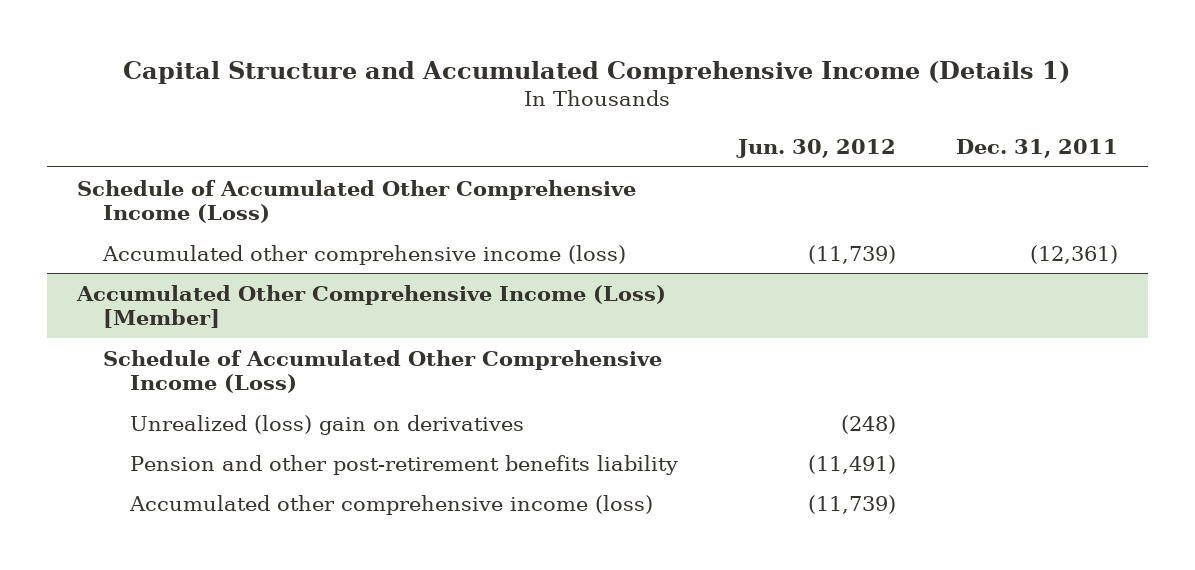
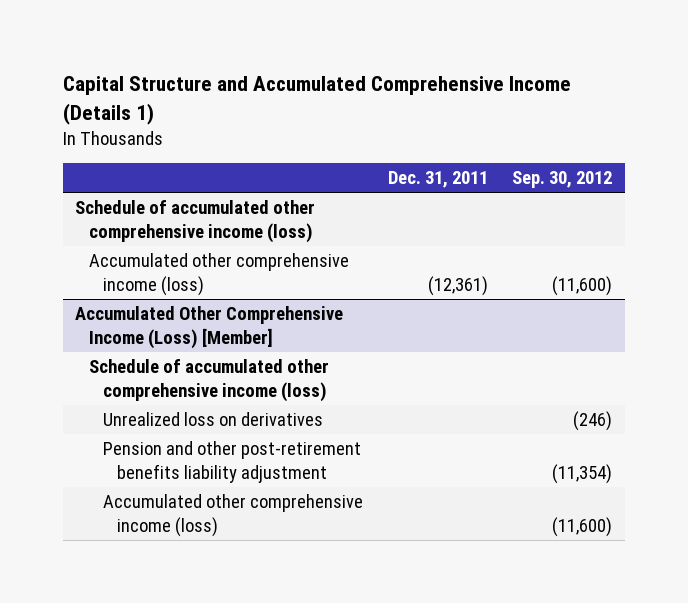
- | Jun. 30, 2012 | Dec. 31, 2011
+ | Dec. 31, 2011 | Sep. 30, 2012
- Schedule of Accumulated Other Comprehensive Income (Loss)
+ Schedule of accumulated other comprehensive income (loss)
@ Accumulated Other Comprehensive Income (Loss) [Member]
- Schedule of Accumulated Other Comprehensive Income (Loss)
- Unrealized (loss) gain on derivatives | (248) |
- Pension and other post-retirement benefits liability | (11,491) |
+ Schedule of accumulated other comprehensive income (loss)
+ Unrealized loss on derivatives | | (246)
+ Pension and other post-retirement benefits liability adjustment | | (11,354)

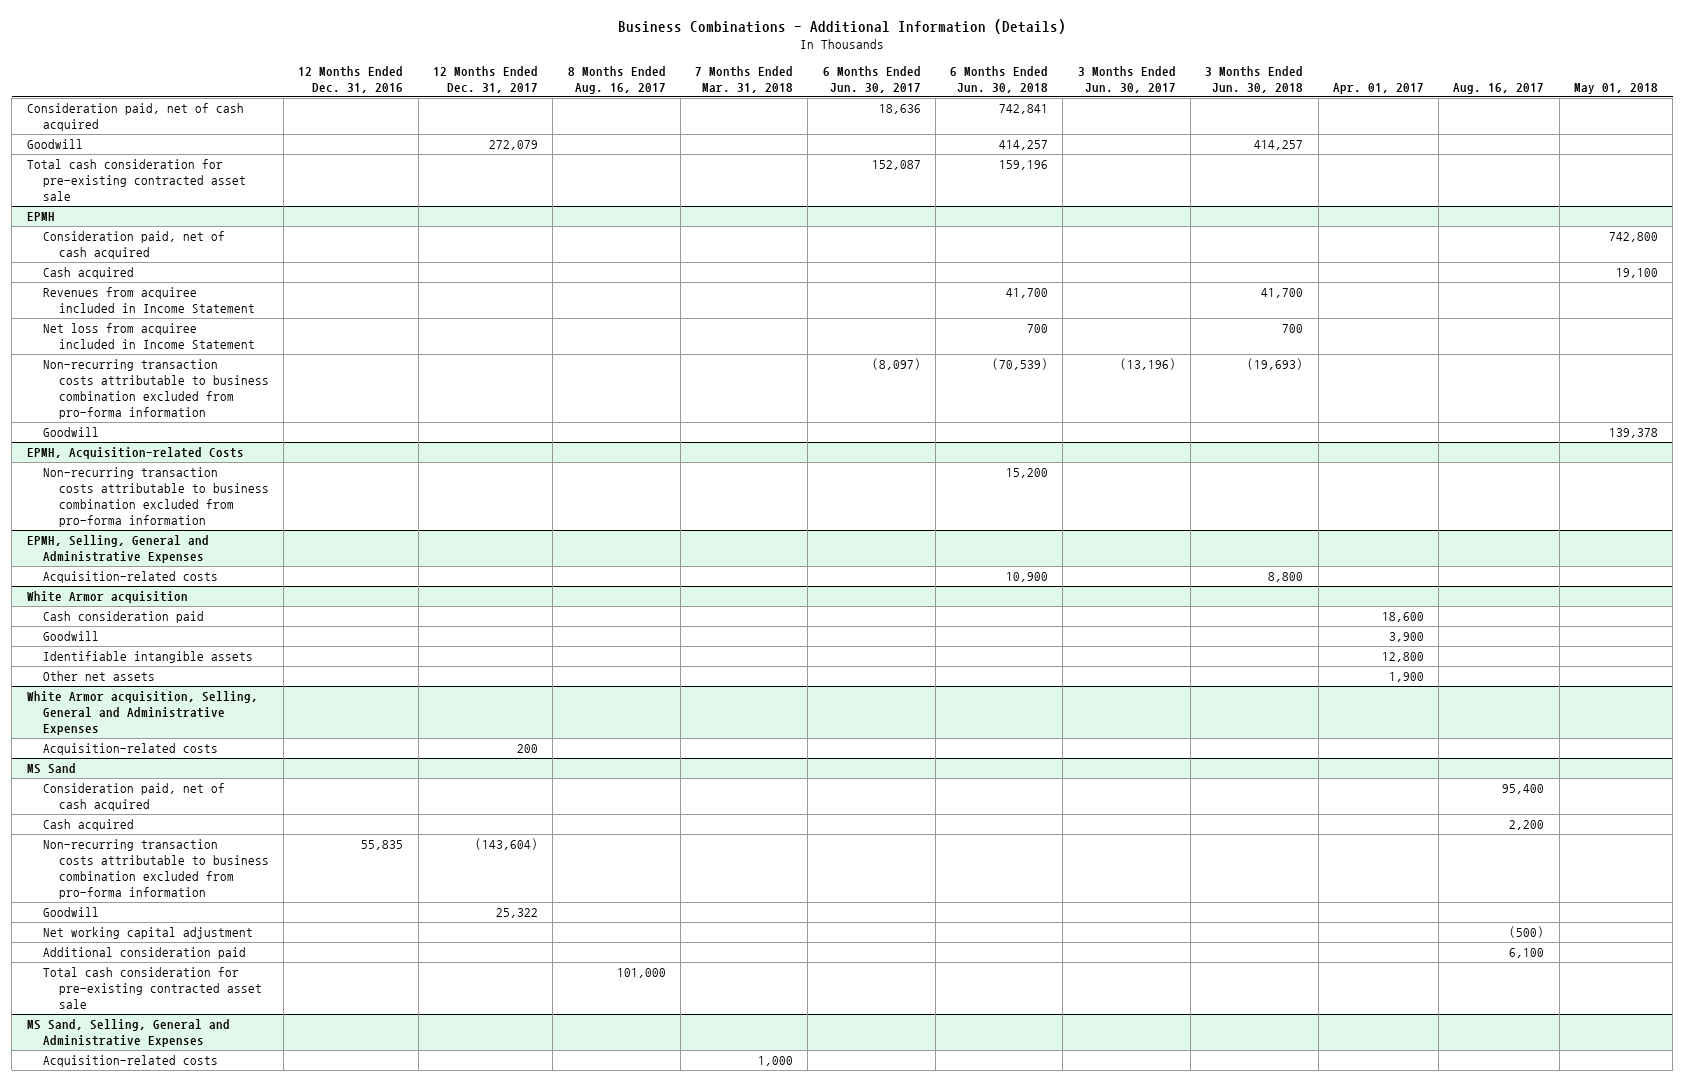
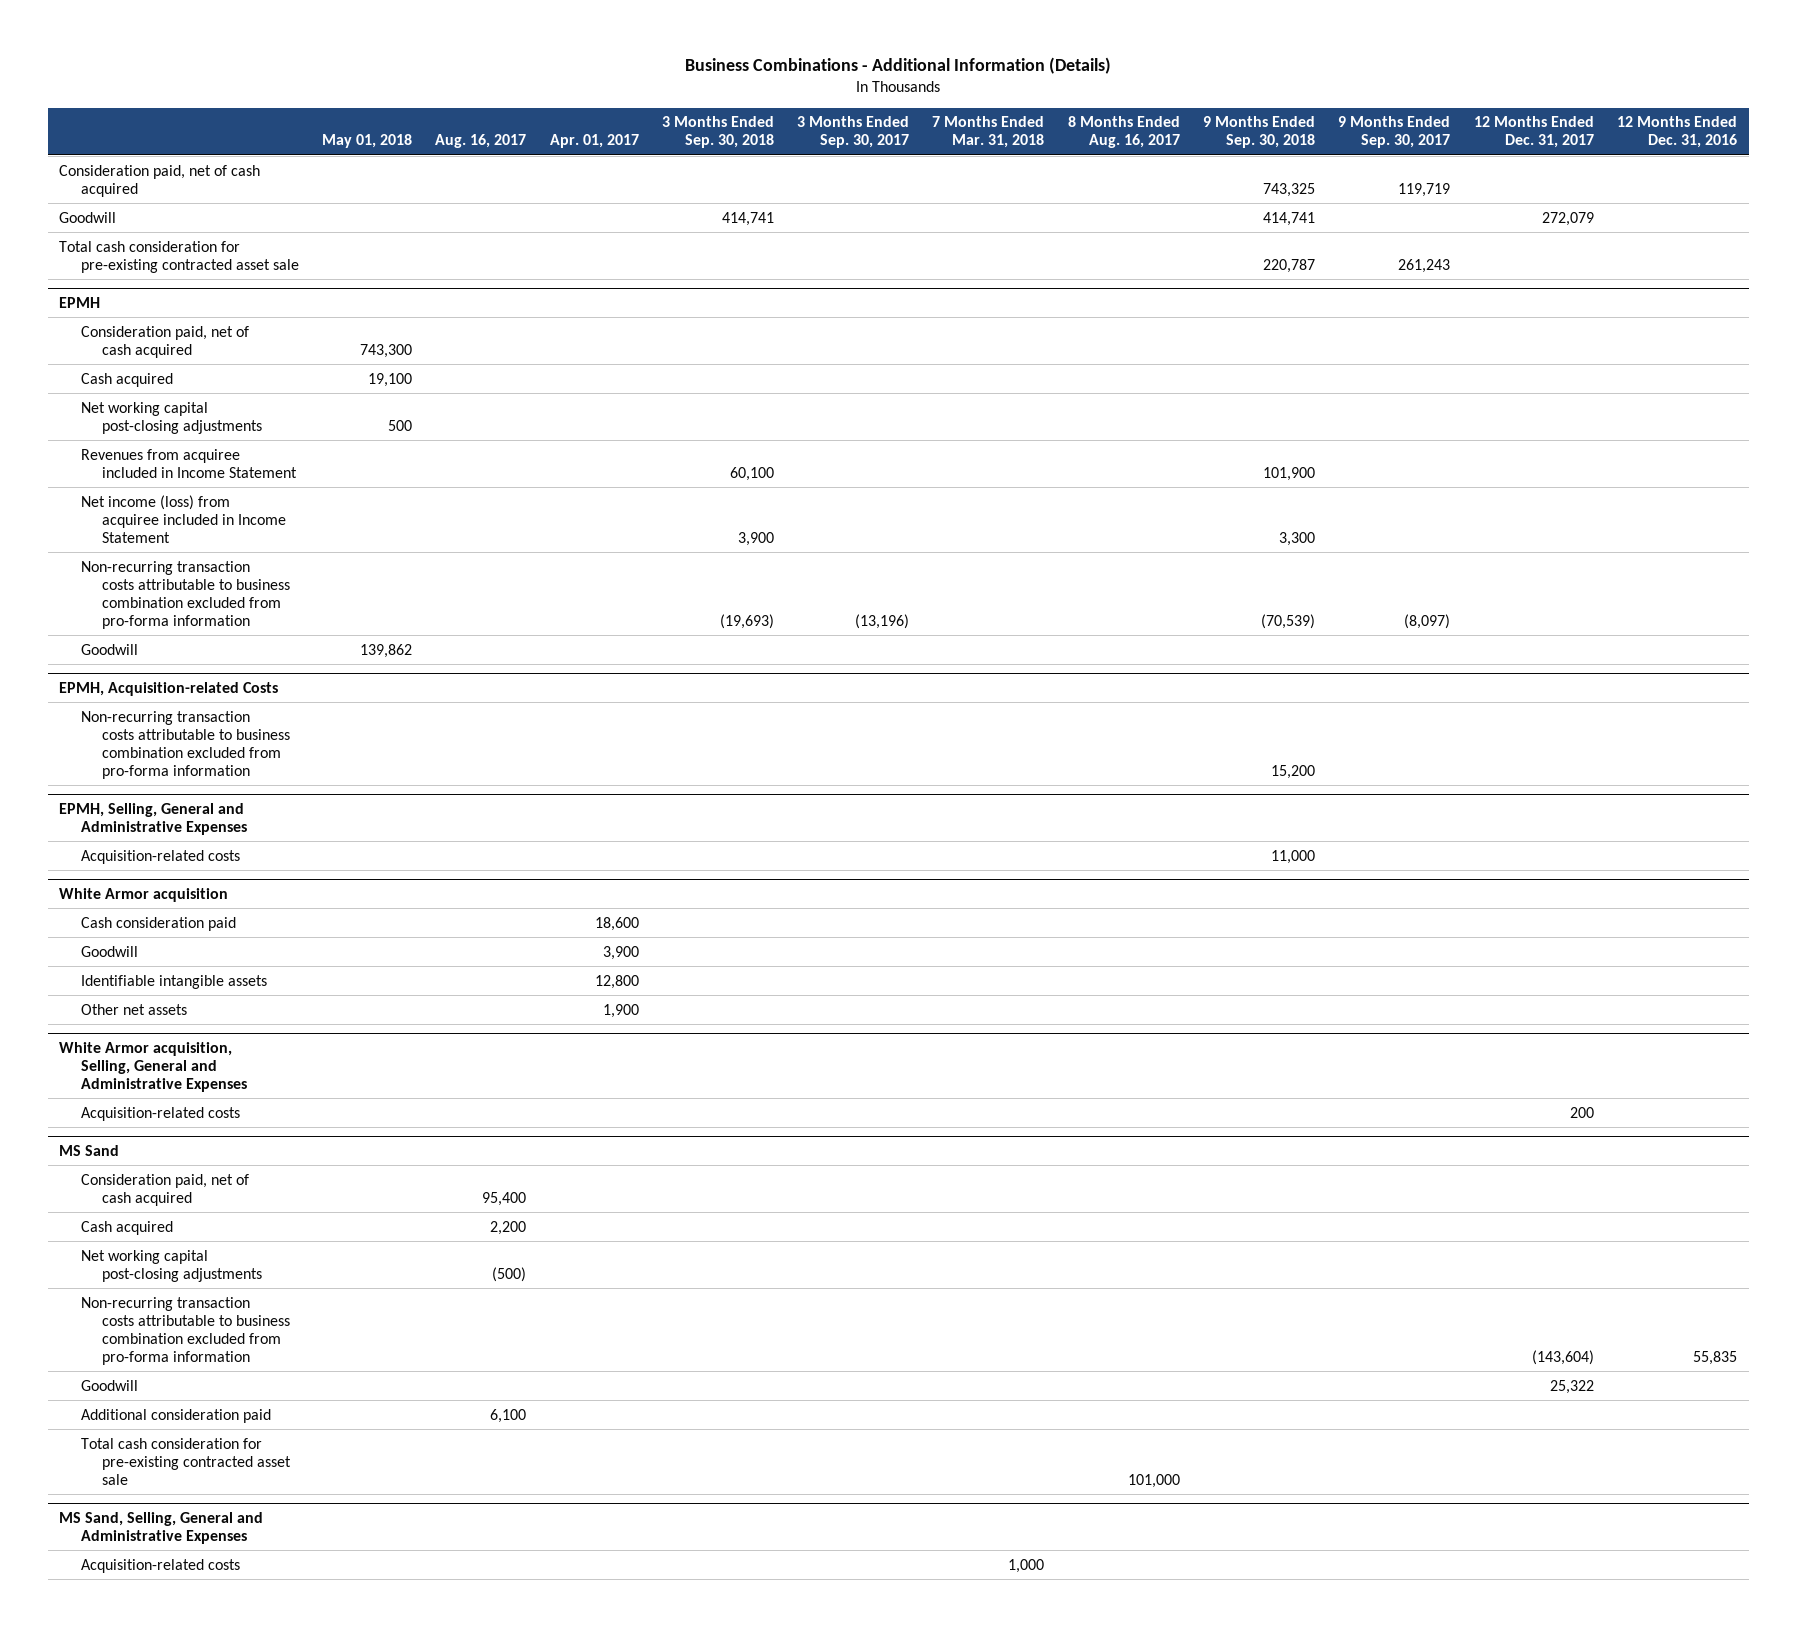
- | 12 Months Ended Dec. 31, 2016 | 12 Months Ended Dec. 31, 2017 | 8 Months Ended Aug. 16, 2017 | 7 Months Ended Mar. 31, 2018 | 6 Months Ended Jun. 30, 2017 | 6 Months Ended Jun. 30, 2018 | 3 Months Ended Jun. 30, 2017 | 3 Months Ended Jun. 30, 2018 | Apr. 01, 2017 | Aug. 16, 2017 | May 01, 2018
+ | May 01, 2018 | Aug. 16, 2017 | Apr. 01, 2017 | 3 Months Ended Sep. 30, 2018 | 3 Months Ended Sep. 30, 2017 | 7 Months Ended Mar. 31, 2018 | 8 Months Ended Aug. 16, 2017 | 9 Months Ended Sep. 30, 2018 | 9 Months Ended Sep. 30, 2017 | 12 Months Ended Dec. 31, 2017 | 12 Months Ended Dec. 31, 2016
@ EPMH
- Consideration paid, net of cash acquired | | | | | | | | | | | 742,800
+ Consideration paid, net of cash acquired | 743,300 | | | | | | | | | |
+ Net working capital post-closing adjustments | 500 | | | | | | | | | |
- Net loss from acquiree included in Income Statement | | | | | | 700 | | 700 | | |
+ Net income (loss) from acquiree included in Income Statement | | | | 3,900 | | | | 3,300 | | |
- Goodwill | | | | | | | | | | | 139,378
+ Goodwill | 139,862 | | | | | | | | | |
@ MS Sand
+ Net working capital post-closing adjustments | | (500) | | | | | | | | |
- Net working capital adjustment | | | | | | | | | | (500) |

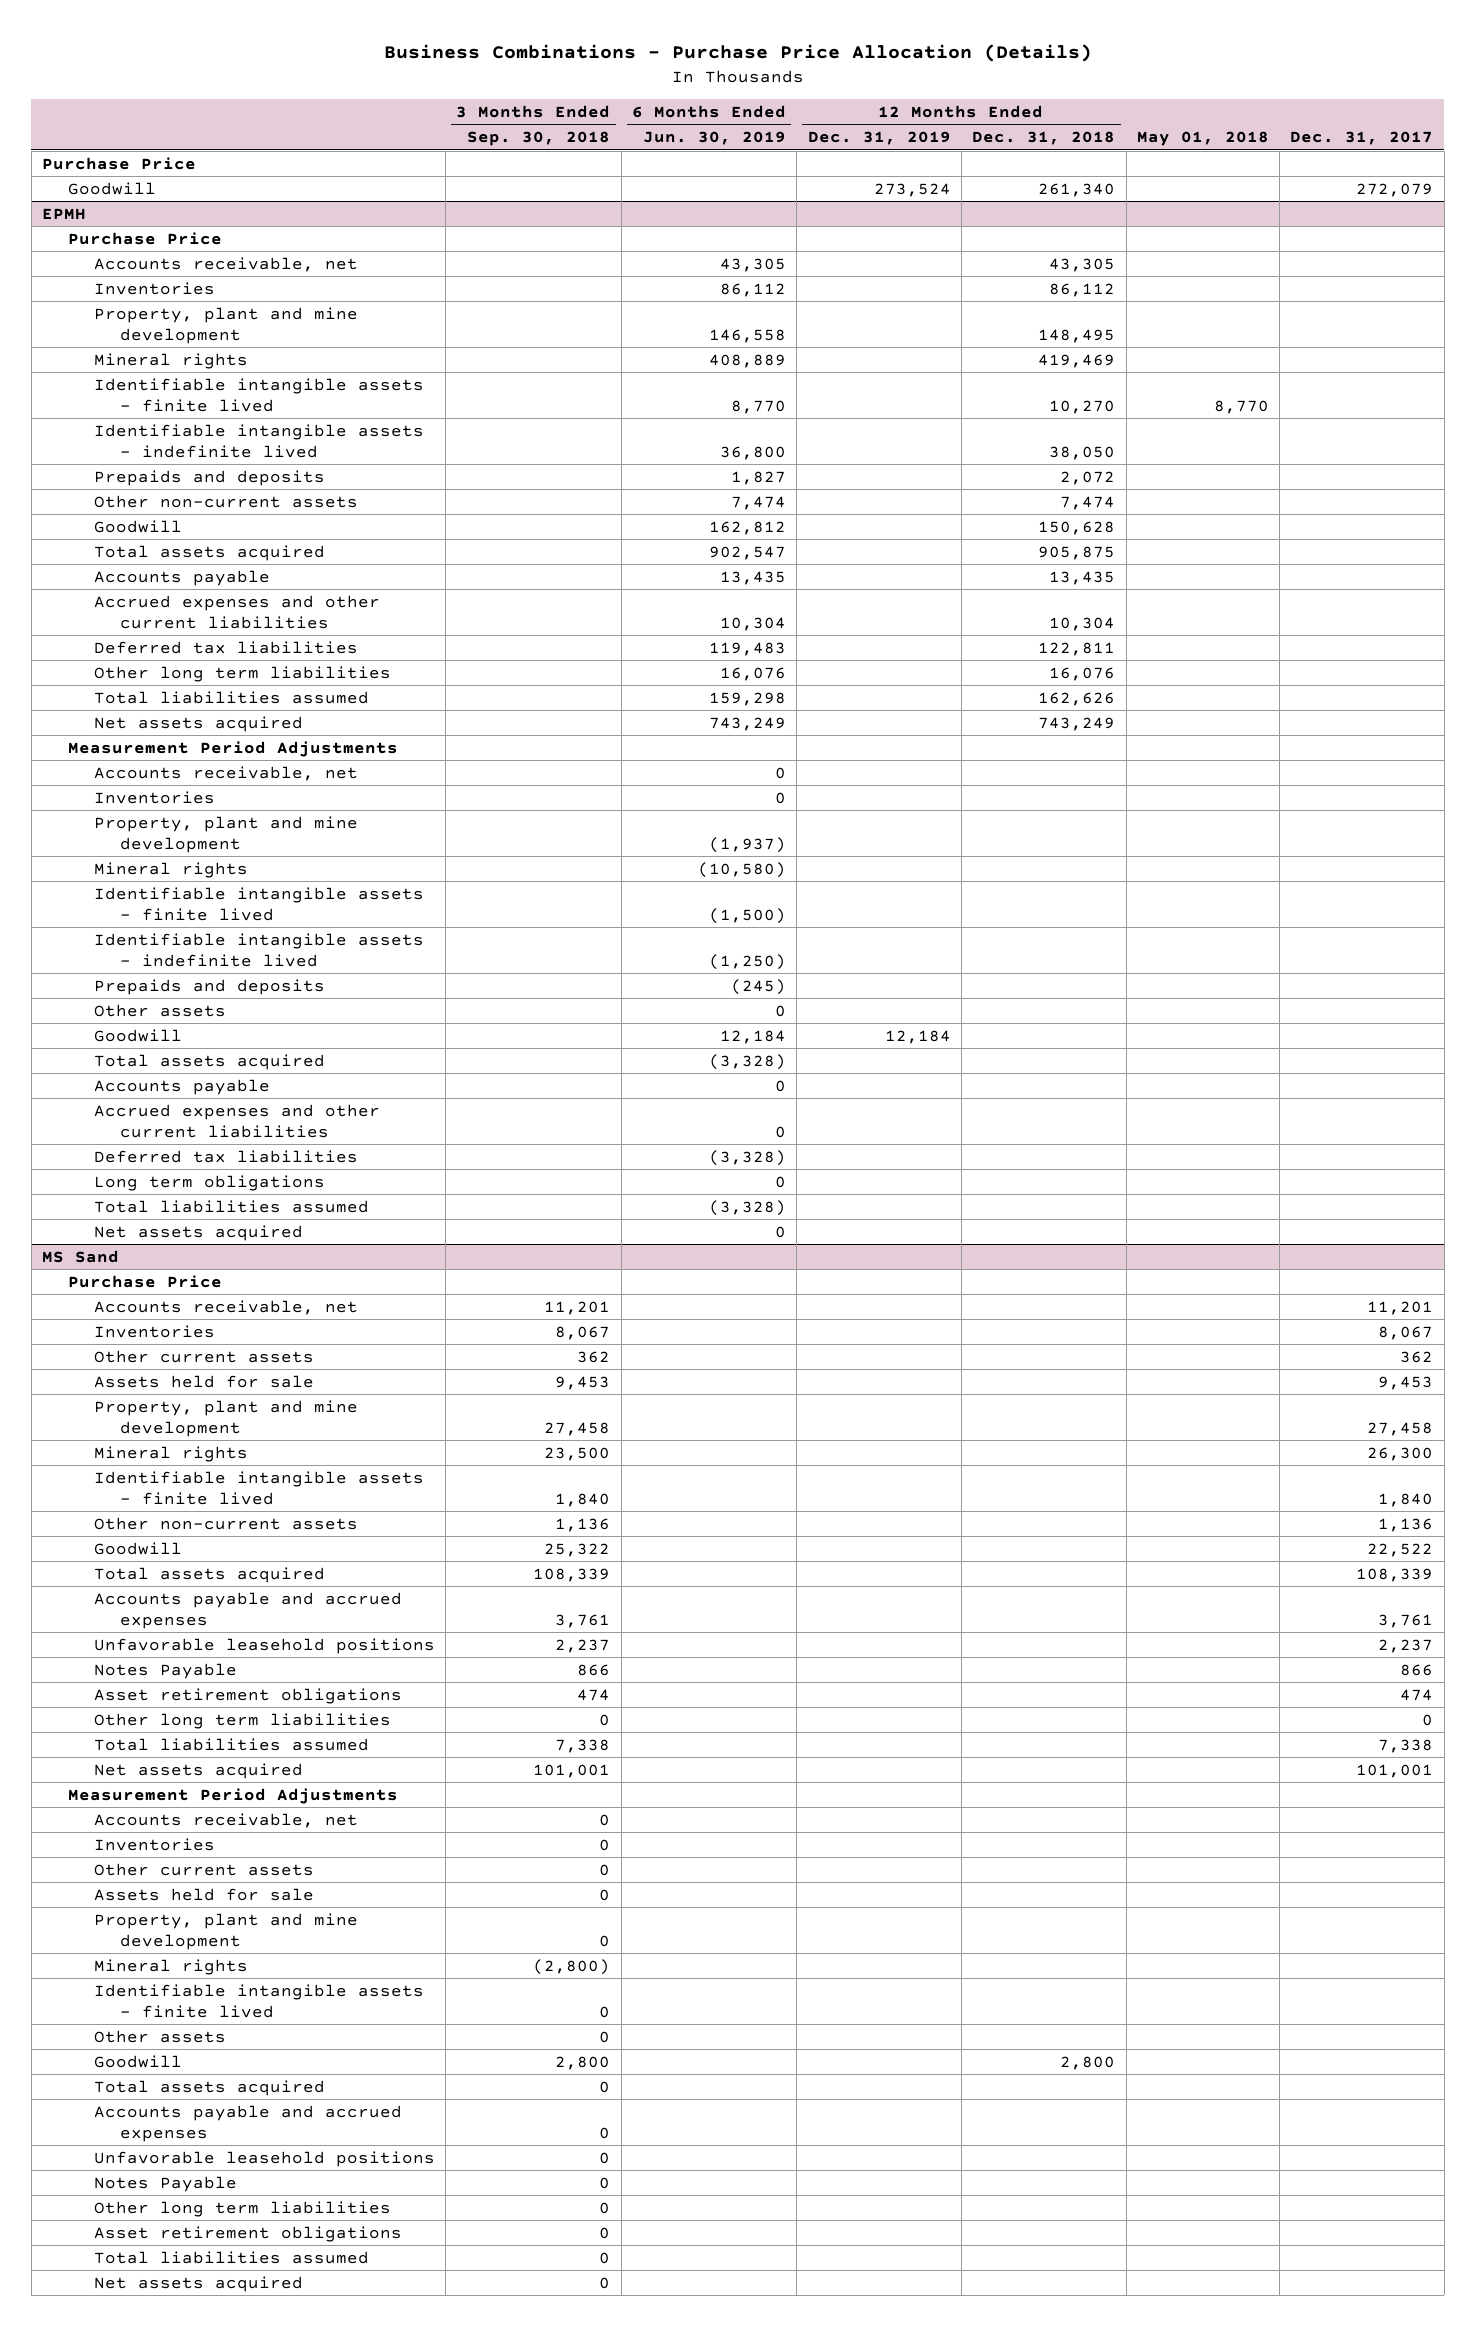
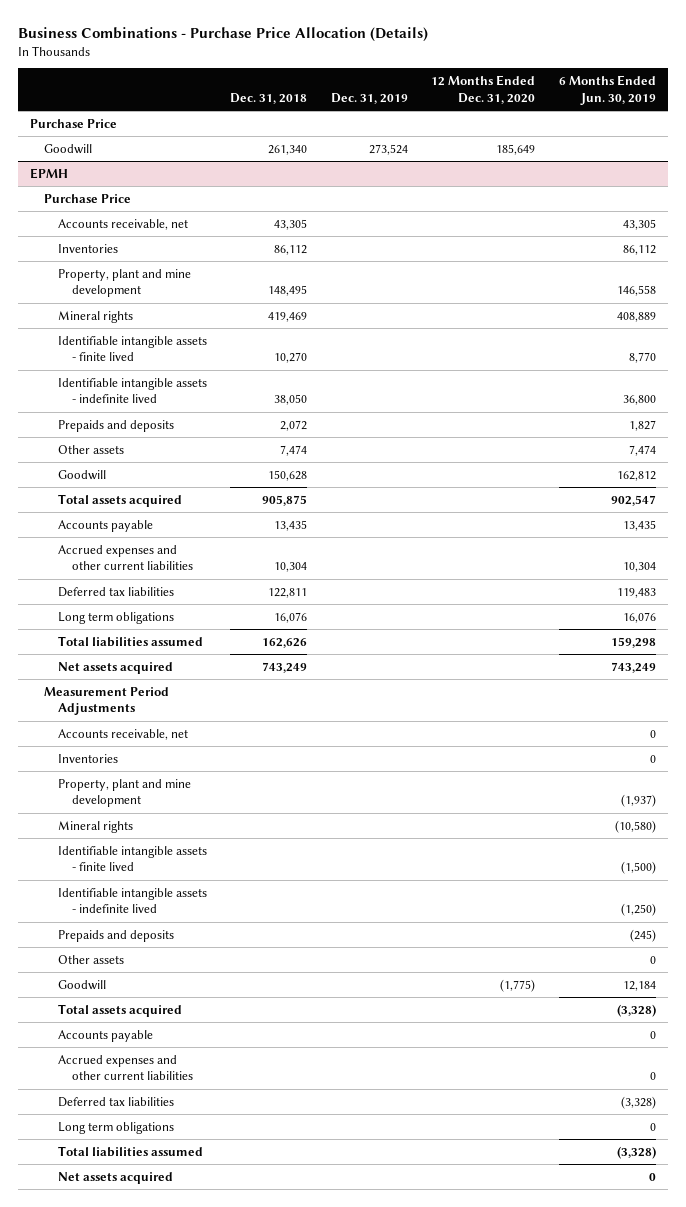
- | 3 Months Ended Sep. 30, 2018 | 6 Months Ended Jun. 30, 2019 | 12 Months Ended Dec. 31, 2019 | 12 Months Ended Dec. 31, 2018 | May 01, 2018 | Dec. 31, 2017
+ | Dec. 31, 2018 | Dec. 31, 2019 | 12 Months Ended Dec. 31, 2020 | 6 Months Ended Jun. 30, 2019
@ EPMH
- Other non-current assets | | 7,474 | | 7,474 | |
+ Other assets | 7,474 | | | 7,474
- Other long term liabilities | | 16,076 | | 16,076 | |
+ Long term obligations | 16,076 | | | 16,076
- MS Sand
- Purchase Price
- Accounts receivable, net | 11,201 | | | | | 11,201
- Inventories | 8,067 | | | | | 8,067
- Other current assets | 362 | | | | | 362
- Assets held for sale | 9,453 | | | | | 9,453
- Property, plant and mine development | 27,458 | | | | | 27,458
- Mineral rights | 23,500 | | | | | 26,300
- Identifiable intangible assets - finite lived | 1,840 | | | | | 1,840
- Other non-current assets | 1,136 | | | | | 1,136
- Goodwill | 25,322 | | | | | 22,522
- Total assets acquired | 108,339 | | | | | 108,339
- Accounts payable and accrued expenses | 3,761 | | | | | 3,761
- Unfavorable leasehold positions | 2,237 | | | | | 2,237
- Notes Payable | 866 | | | | | 866
- Asset retirement obligations | 474 | | | | | 474
- Other long term liabilities | 0 | | | | | 0
- Total liabilities assumed | 7,338 | | | | | 7,338
- Net assets acquired | 101,001 | | | | | 101,001
- Measurement Period Adjustments
- Accounts receivable, net | 0 | | | | |
- Inventories | 0 | | | | |
- Other current assets | 0 | | | | |
- Assets held for sale | 0 | | | | |
- Property, plant and mine development | 0 | | | | |
- Mineral rights | (2,800) | | | | |
- Identifiable intangible assets - finite lived | 0 | | | | |
- Other assets | 0 | | | | |
- Goodwill | 2,800 | | | 2,800 | |
- Total assets acquired | 0 | | | | |
- Accounts payable and accrued expenses | 0 | | | | |
- Unfavorable leasehold positions | 0 | | | | |
- Notes Payable | 0 | | | | |
- Other long term liabilities | 0 | | | | |
- Asset retirement obligations | 0 | | | | |
- Total liabilities assumed | 0 | | | | |
- Net assets acquired | 0 | | | | |

